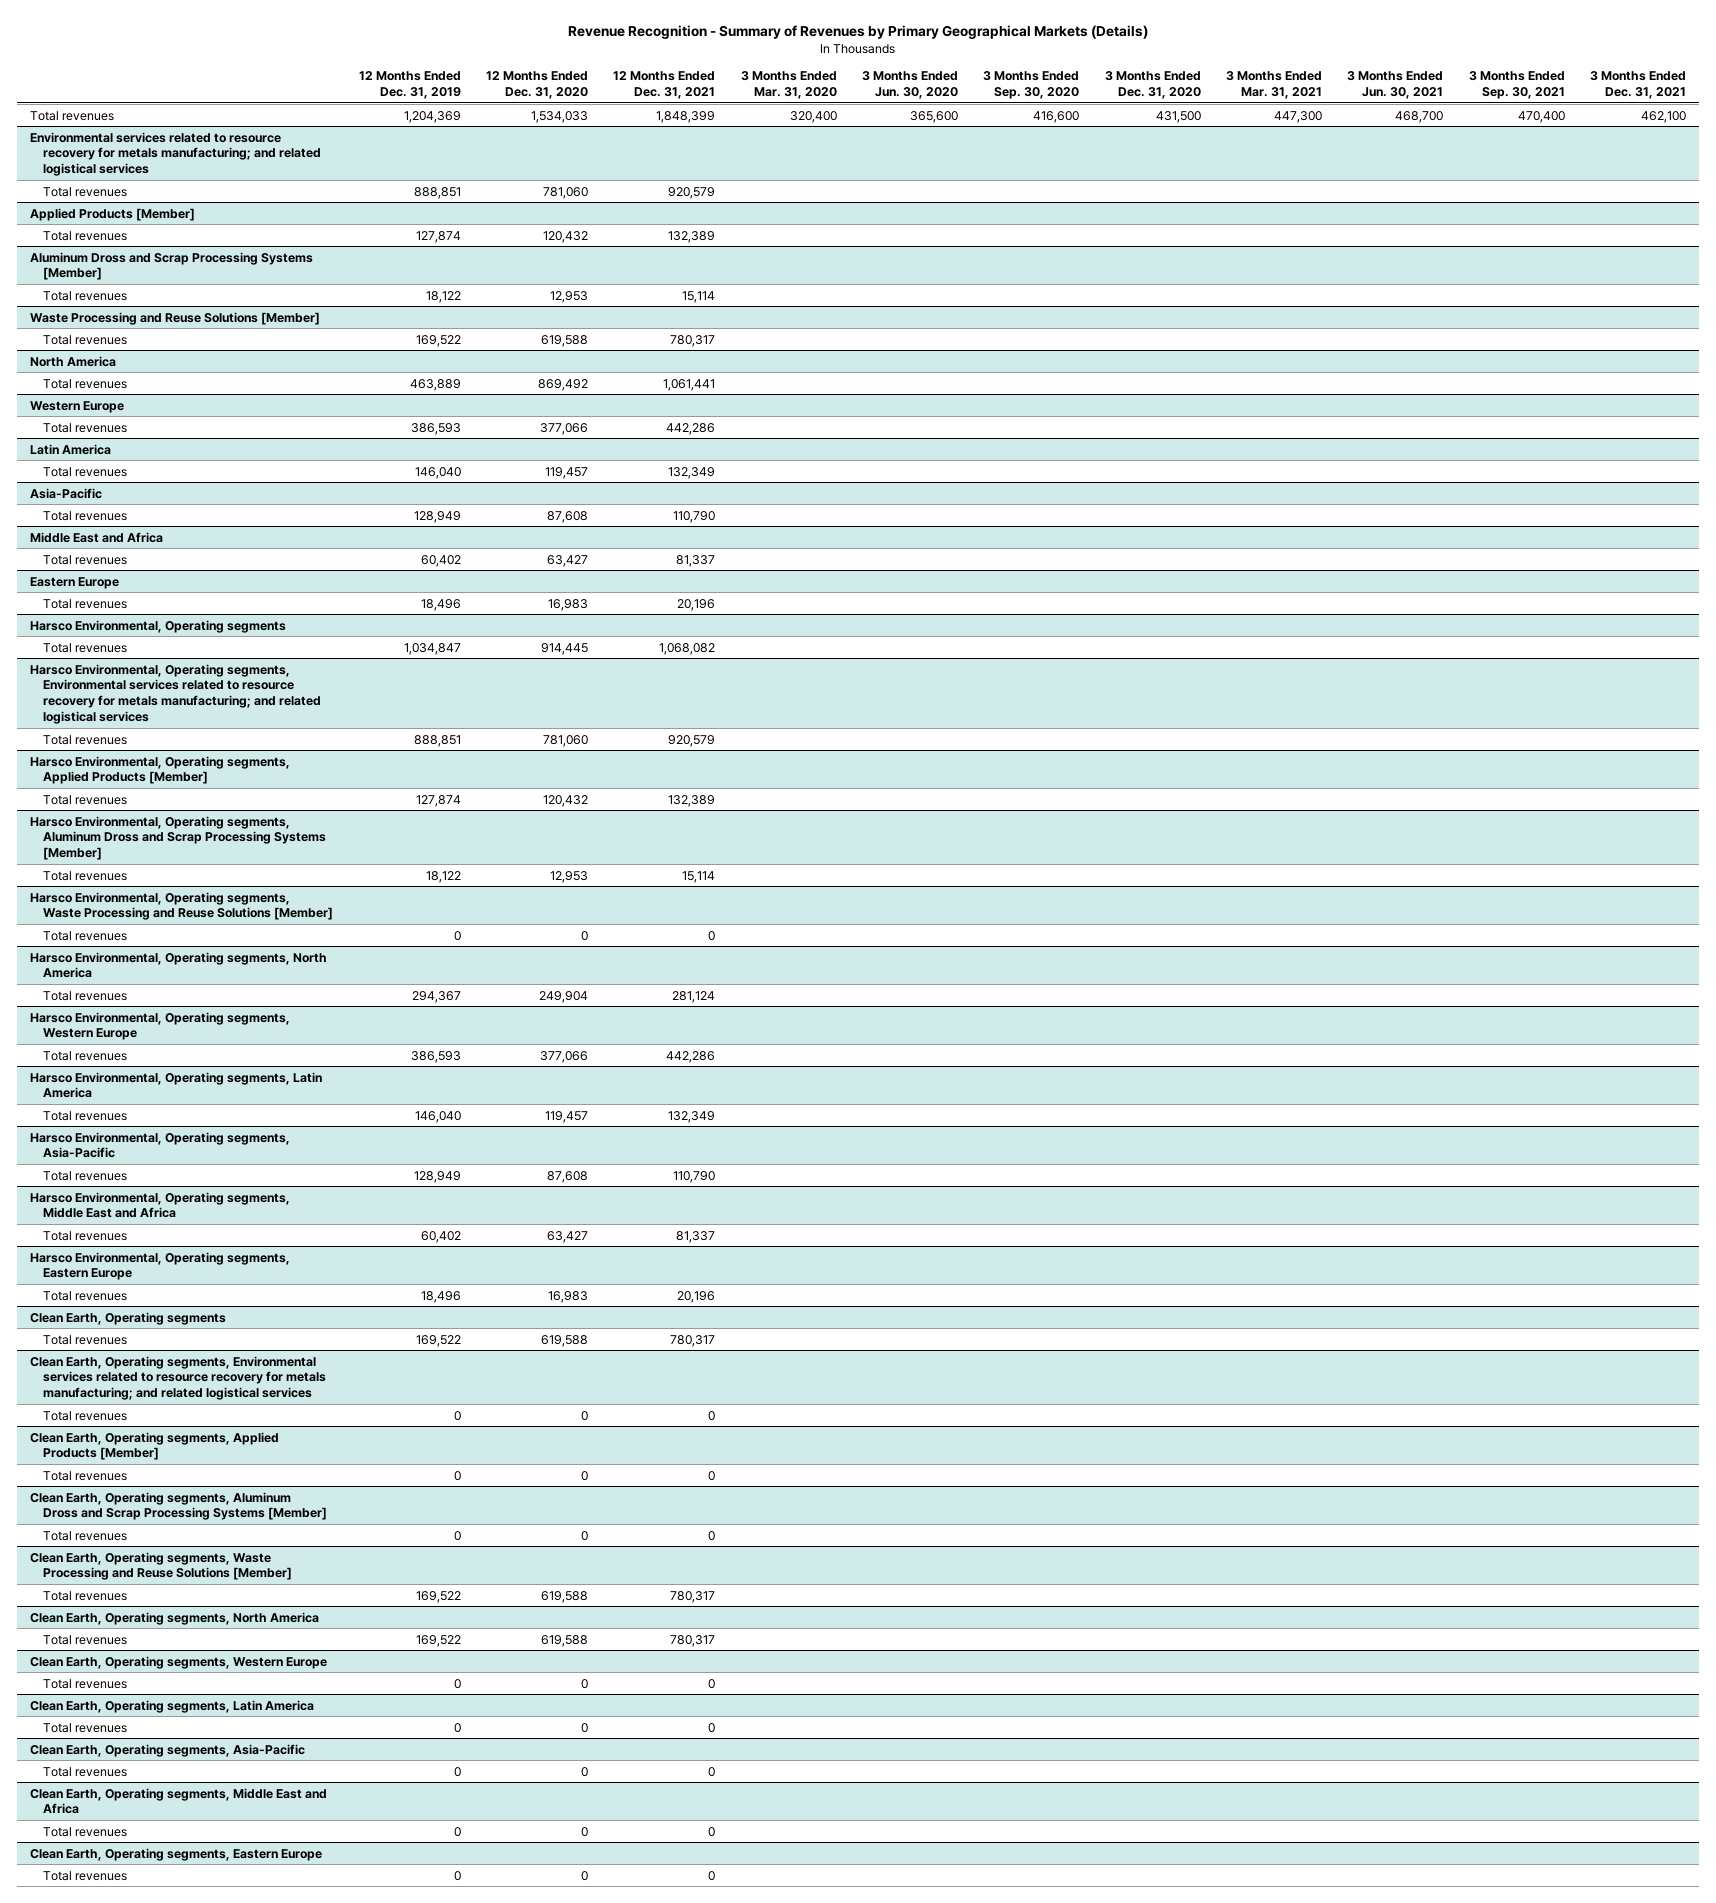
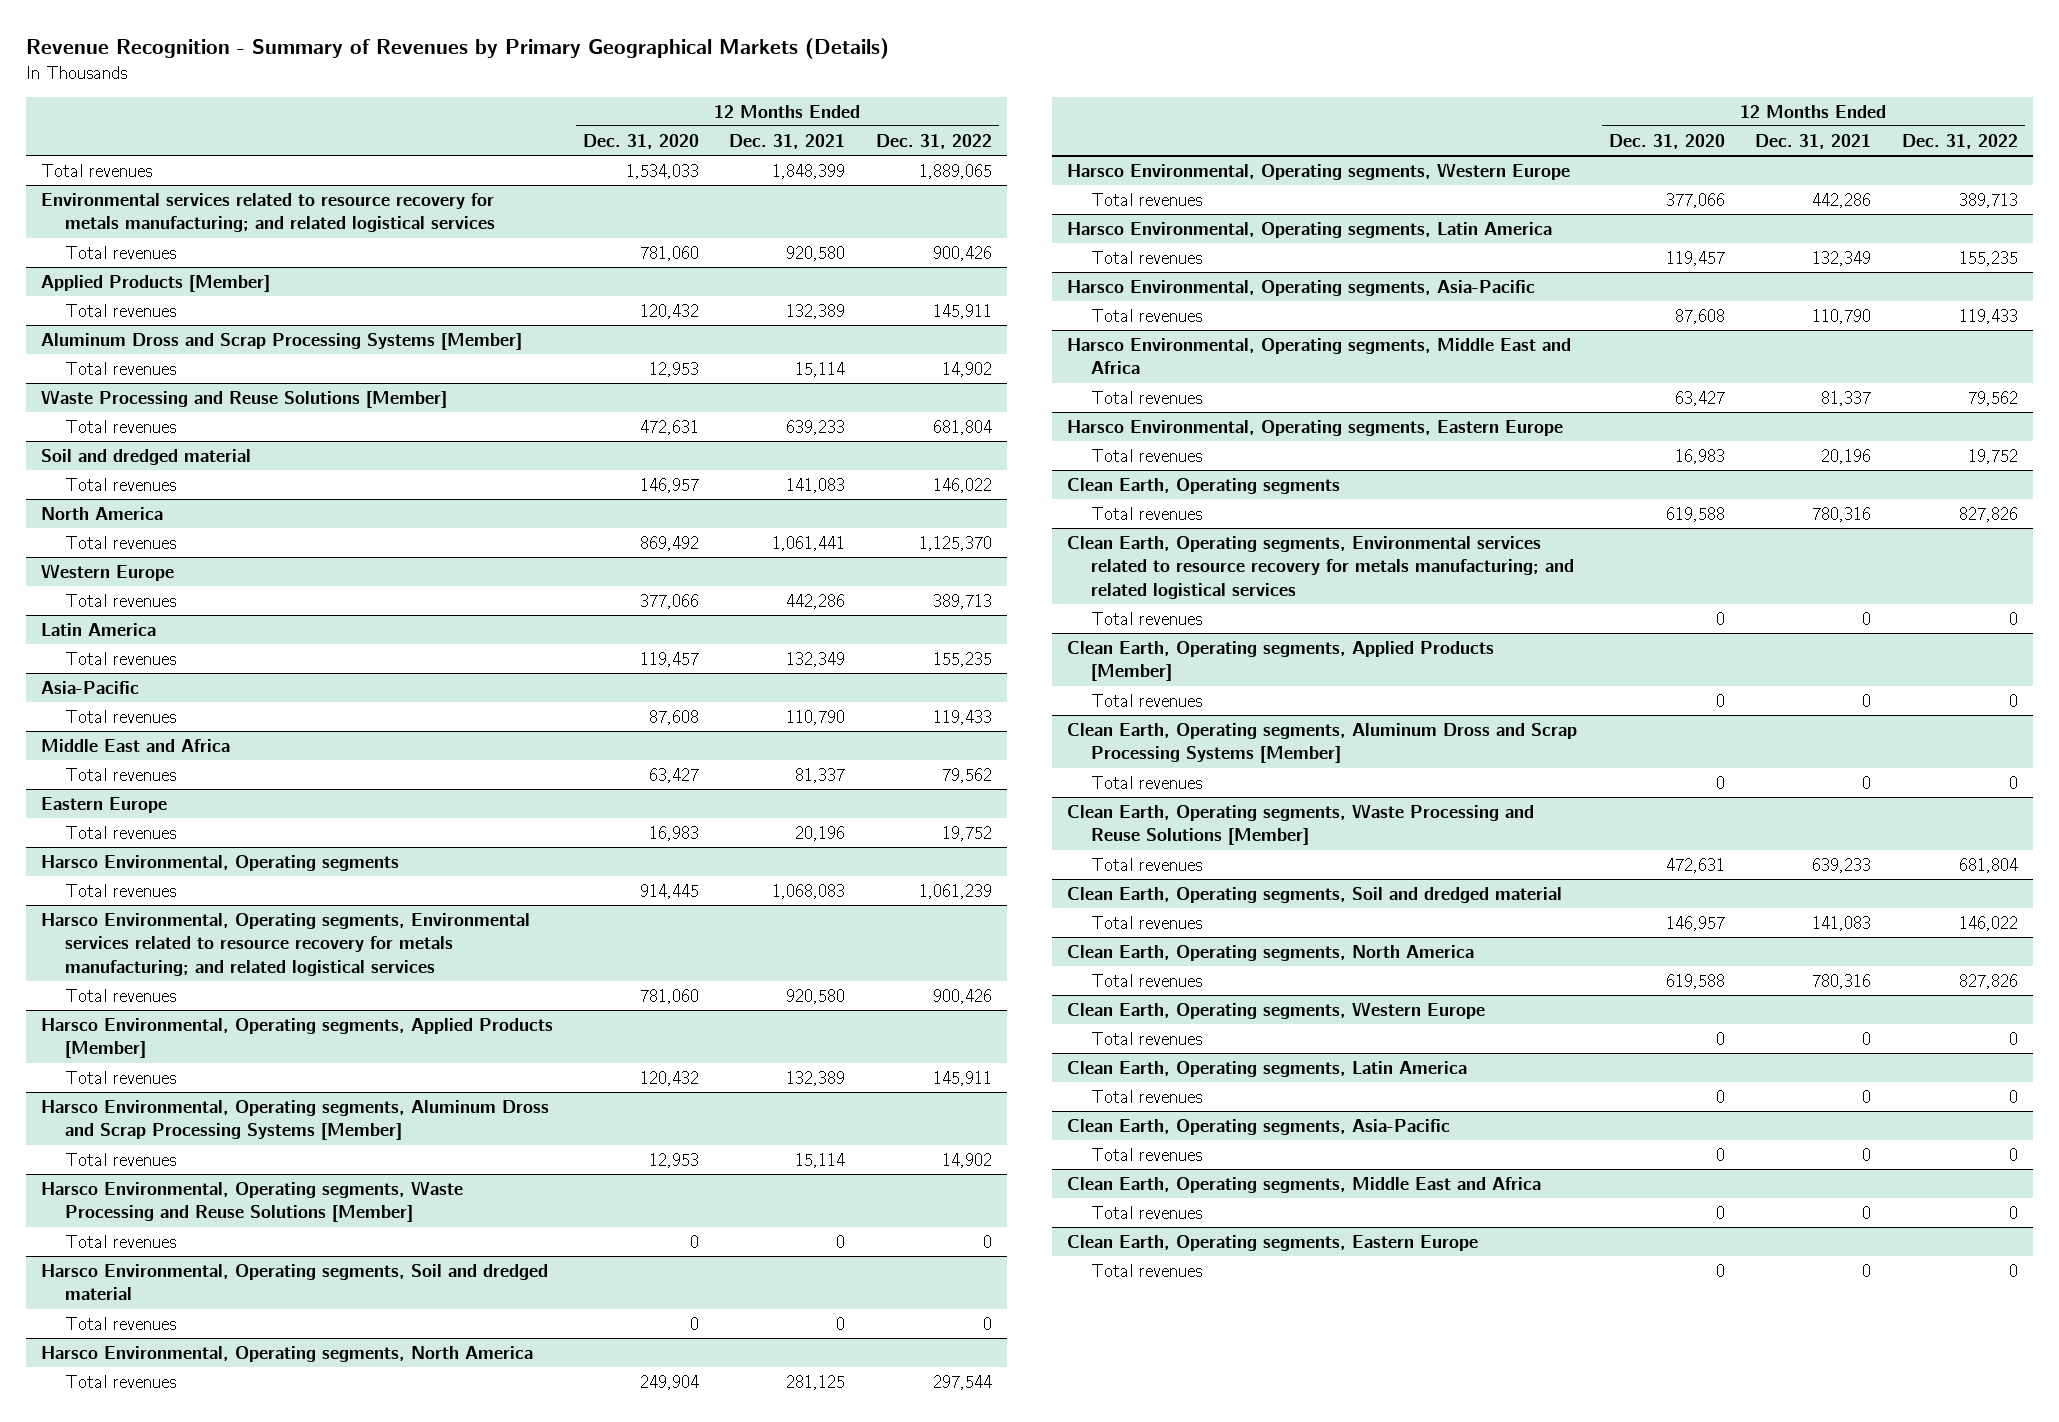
- | 12 Months Ended Dec. 31, 2019 | 12 Months Ended Dec. 31, 2020 | 12 Months Ended Dec. 31, 2021 | 3 Months Ended Mar. 31, 2020 | 3 Months Ended Jun. 30, 2020 | 3 Months Ended Sep. 30, 2020 | 3 Months Ended Dec. 31, 2020 | 3 Months Ended Mar. 31, 2021 | 3 Months Ended Jun. 30, 2021 | 3 Months Ended Sep. 30, 2021 | 3 Months Ended Dec. 31, 2021
+ | 12 Months Ended Dec. 31, 2020 | 12 Months Ended Dec. 31, 2021 | 12 Months Ended Dec. 31, 2022
@ Environmental services related to resource recovery for metals manufacturing; and related logistical services
- Total revenues | 888,851 | 781,060 | 920,579 | | | | | | | |
+ Total revenues | 781,060 | 920,580 | 900,426
@ Waste Processing and Reuse Solutions [Member]
- Total revenues | 169,522 | 619,588 | 780,317 | | | | | | | |
+ Total revenues | 472,631 | 639,233 | 681,804
+ Soil and dredged material
+ Total revenues | 146,957 | 141,083 | 146,022
@ Harsco Environmental, Operating segments
- Total revenues | 1,034,847 | 914,445 | 1,068,082 | | | | | | | |
+ Total revenues | 914,445 | 1,068,083 | 1,061,239
@ Harsco Environmental, Operating segments, Environmental services related to resource recovery for metals manufacturing; and related logistical services
- Total revenues | 888,851 | 781,060 | 920,579 | | | | | | | |
+ Total revenues | 781,060 | 920,580 | 900,426
+ Harsco Environmental, Operating segments, Soil and dredged material
+ Total revenues | 0 | 0 | 0
@ Harsco Environmental, Operating segments, North America
- Total revenues | 294,367 | 249,904 | 281,124 | | | | | | | |
+ Total revenues | 249,904 | 281,125 | 297,544
@ Clean Earth, Operating segments
- Total revenues | 169,522 | 619,588 | 780,317 | | | | | | | |
+ Total revenues | 619,588 | 780,316 | 827,826
@ Clean Earth, Operating segments, Waste Processing and Reuse Solutions [Member]
- Total revenues | 169,522 | 619,588 | 780,317 | | | | | | | |
+ Total revenues | 472,631 | 639,233 | 681,804
+ Clean Earth, Operating segments, Soil and dredged material
+ Total revenues | 146,957 | 141,083 | 146,022
@ Clean Earth, Operating segments, North America
- Total revenues | 169,522 | 619,588 | 780,317 | | | | | | | |
+ Total revenues | 619,588 | 780,316 | 827,826

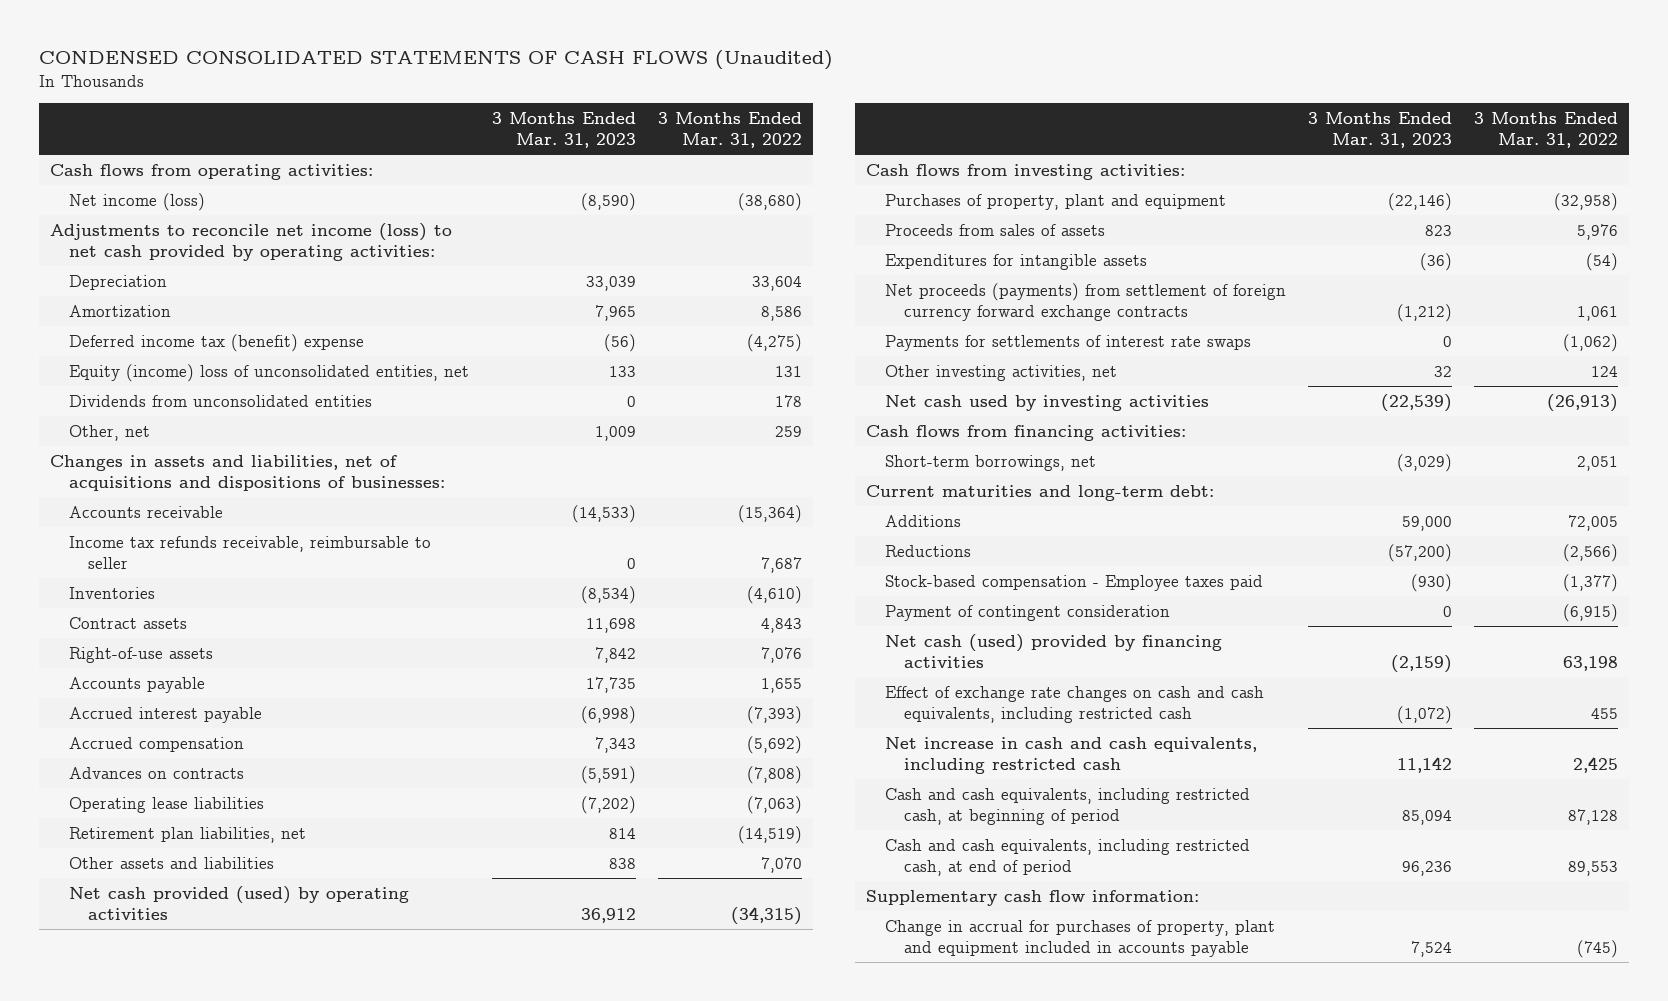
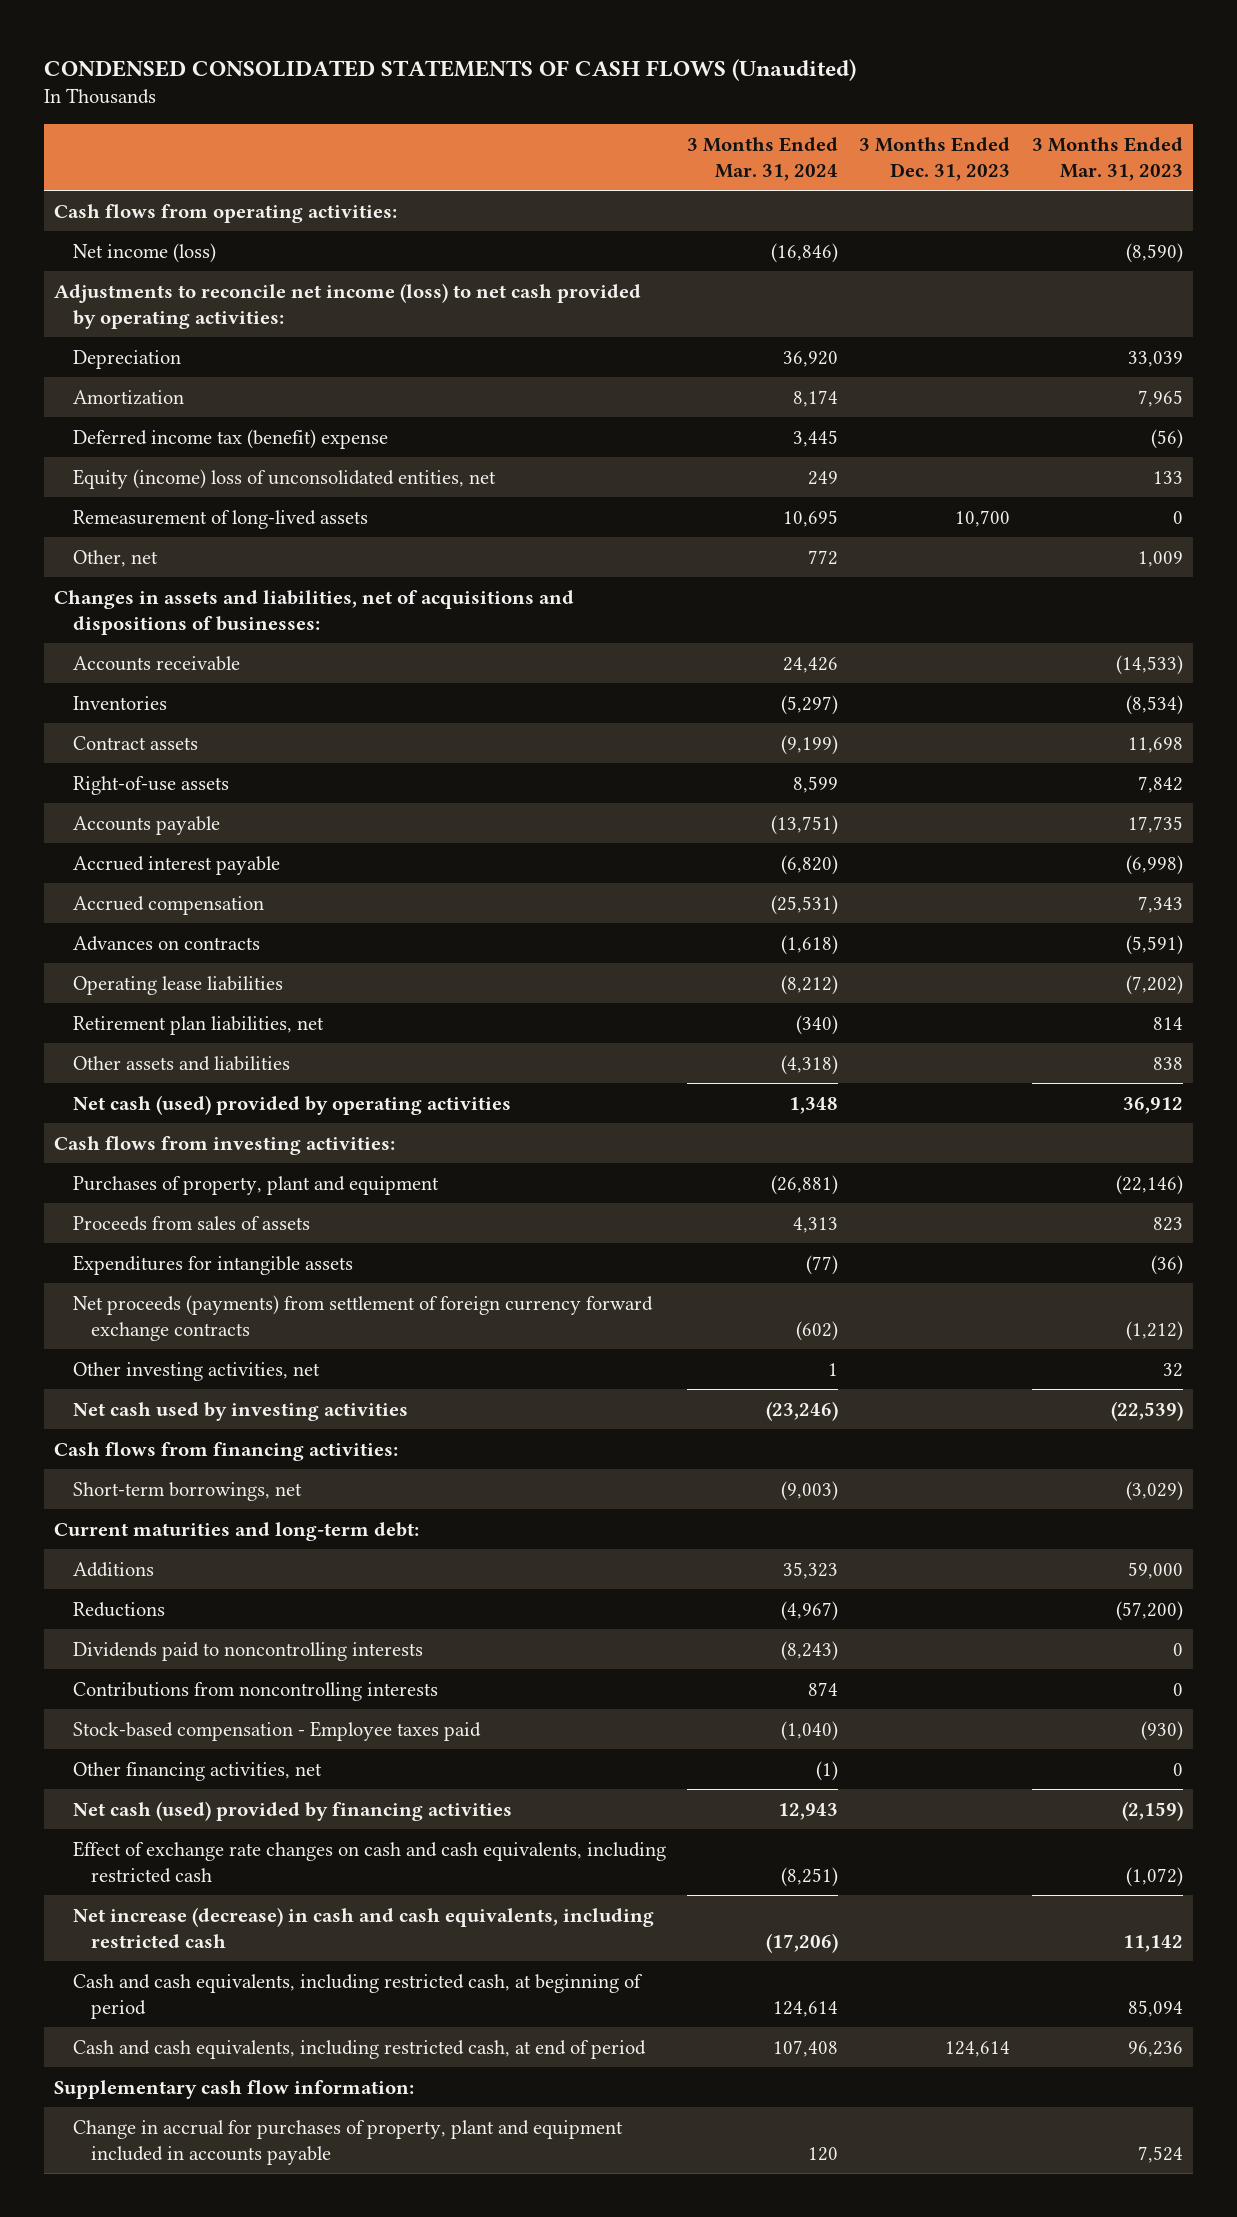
- | 3 Months Ended Mar. 31, 2023 | 3 Months Ended Mar. 31, 2022
+ | 3 Months Ended Mar. 31, 2024 | 3 Months Ended Dec. 31, 2023 | 3 Months Ended Mar. 31, 2023
- Dividends from unconsolidated entities | 0 | 178
+ Remeasurement of long-lived assets | 10,695 | 10,700 | 0
- Income tax refunds receivable, reimbursable to seller | 0 | 7,687
- Net cash provided (used) by operating activities | 36,912 | (34,315)
+ Net cash (used) provided by operating activities | 1,348 | | 36,912
- Payments for settlements of interest rate swaps | 0 | (1,062)
+ Dividends paid to noncontrolling interests | (8,243) | | 0
+ Contributions from noncontrolling interests | 874 | | 0
- Payment of contingent consideration | 0 | (6,915)
+ Other financing activities, net | (1) | | 0
- Net increase in cash and cash equivalents, including restricted cash | 11,142 | 2,425
+ Net increase (decrease) in cash and cash equivalents, including restricted cash | (17,206) | | 11,142

